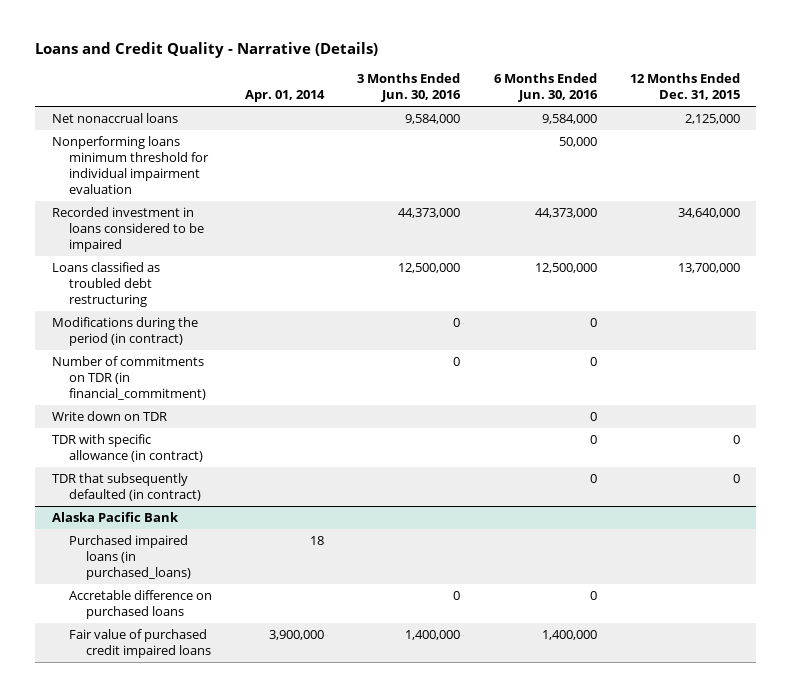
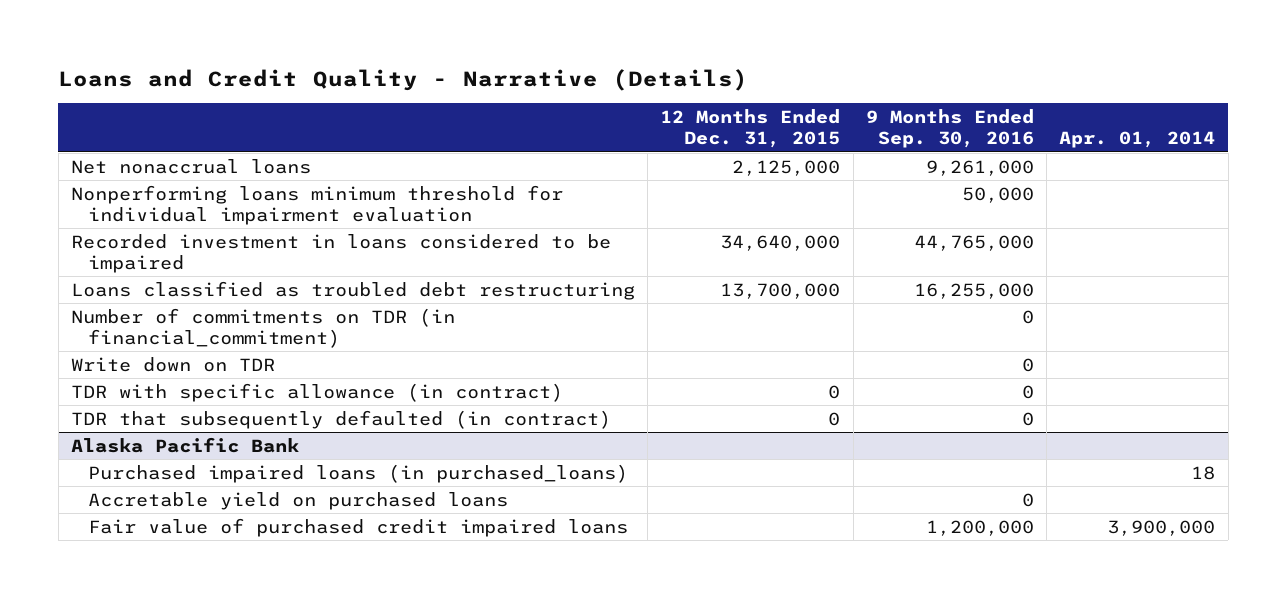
- | Apr. 01, 2014 | 3 Months Ended Jun. 30, 2016 | 6 Months Ended Jun. 30, 2016 | 12 Months Ended Dec. 31, 2015
+ | 12 Months Ended Dec. 31, 2015 | 9 Months Ended Sep. 30, 2016 | Apr. 01, 2014
- Modifications during the period (in contract) | | 0 | 0 |
@ Alaska Pacific Bank
- Accretable difference on purchased loans | | 0 | 0 |
+ Accretable yield on purchased loans | | 0 |

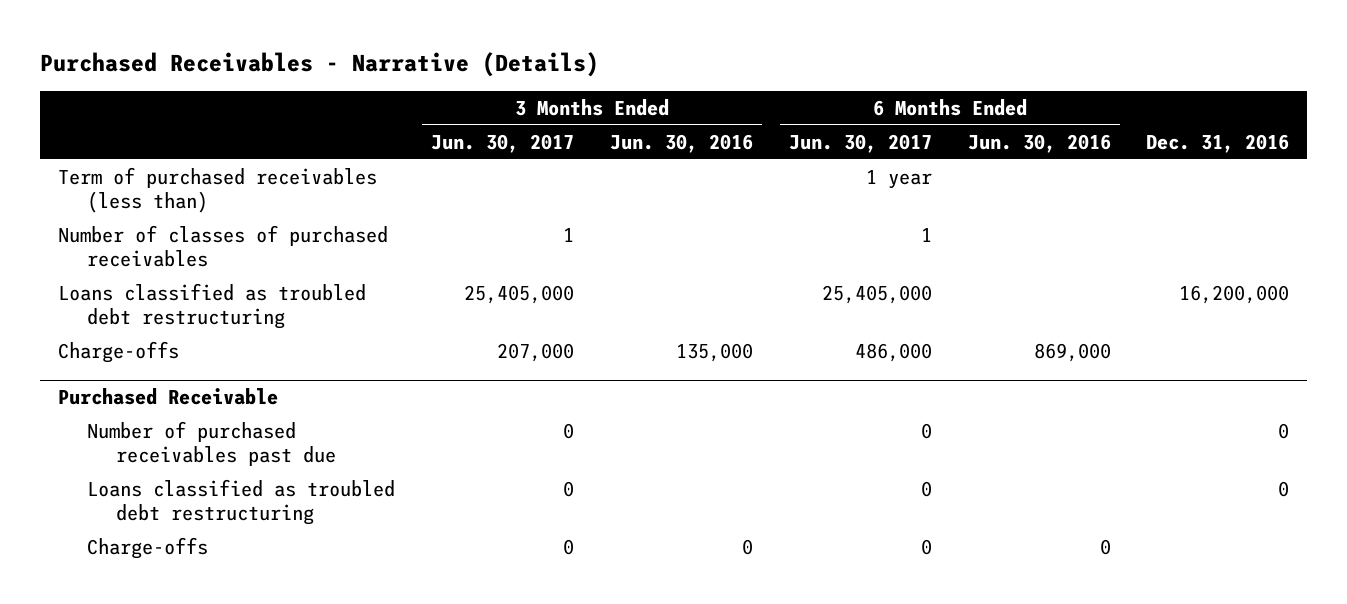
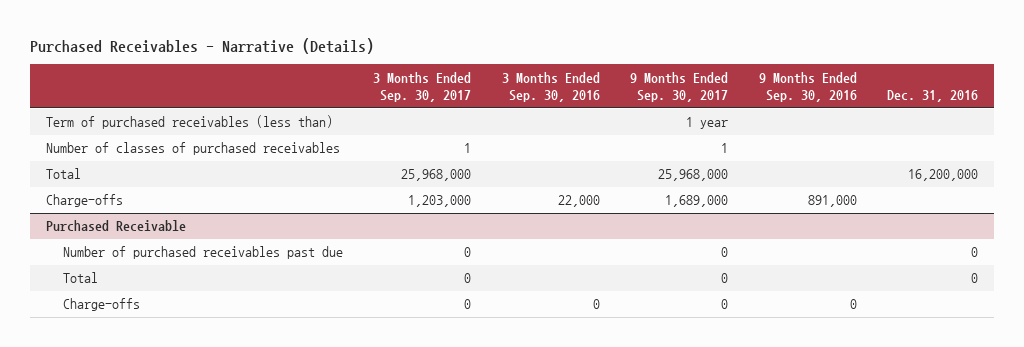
- | 3 Months Ended Jun. 30, 2017 | 3 Months Ended Jun. 30, 2016 | 6 Months Ended Jun. 30, 2017 | 6 Months Ended Jun. 30, 2016 | Dec. 31, 2016
+ | 3 Months Ended Sep. 30, 2017 | 3 Months Ended Sep. 30, 2016 | 9 Months Ended Sep. 30, 2017 | 9 Months Ended Sep. 30, 2016 | Dec. 31, 2016
- Loans classified as troubled debt restructuring | 25,405,000 | | 25,405,000 | | 16,200,000
+ Total | 25,968,000 | | 25,968,000 | | 16,200,000
@ Purchased Receivable
- Loans classified as troubled debt restructuring | 0 | | 0 | | 0
+ Total | 0 | | 0 | | 0

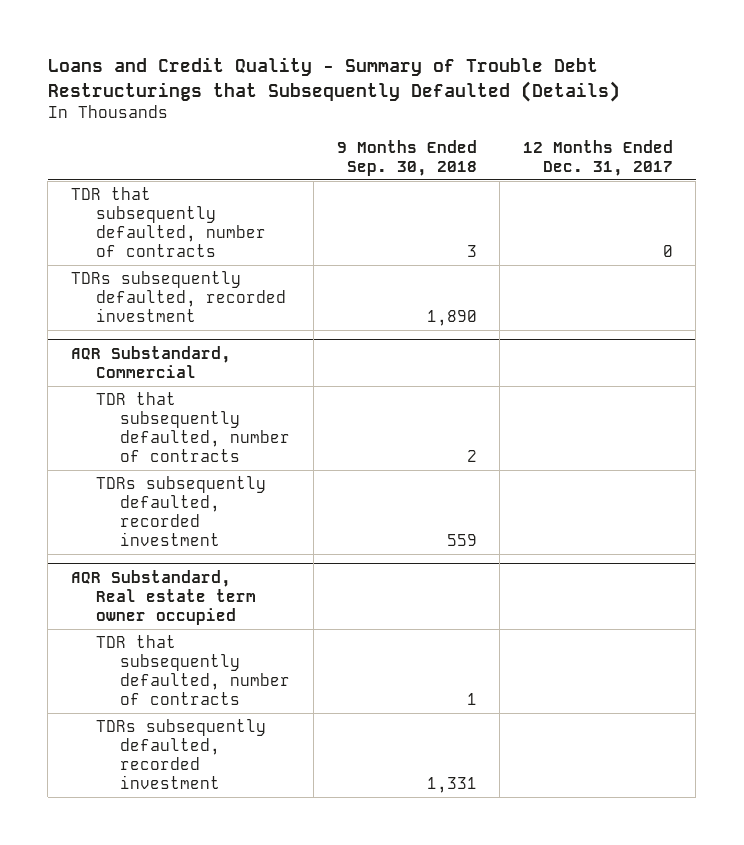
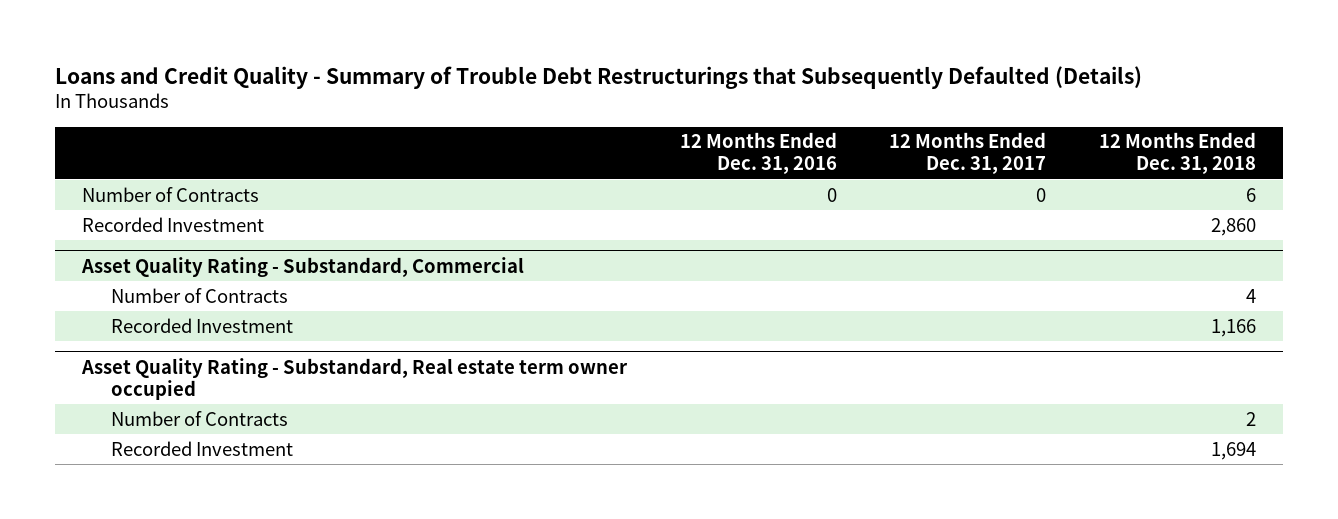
- | 9 Months Ended Sep. 30, 2018 | 12 Months Ended Dec. 31, 2017
+ | 12 Months Ended Dec. 31, 2016 | 12 Months Ended Dec. 31, 2017 | 12 Months Ended Dec. 31, 2018
- TDR that subsequently defaulted, number of contracts | 3 | 0
- TDRs subsequently defaulted, recorded investment | 1,890 |
- AQR Substandard, Commercial
- TDR that subsequently defaulted, number of contracts | 2 |
- TDRs subsequently defaulted, recorded investment | 559 |
- AQR Substandard, Real estate term owner occupied
- TDR that subsequently defaulted, number of contracts | 1 |
- TDRs subsequently defaulted, recorded investment | 1,331 |
+ Number of Contracts | 0 | 0 | 6
+ Recorded Investment | | | 2,860
+ Asset Quality Rating - Substandard, Commercial
+ Number of Contracts | | | 4
+ Recorded Investment | | | 1,166
+ Asset Quality Rating - Substandard, Real estate term owner occupied
+ Number of Contracts | | | 2
+ Recorded Investment | | | 1,694

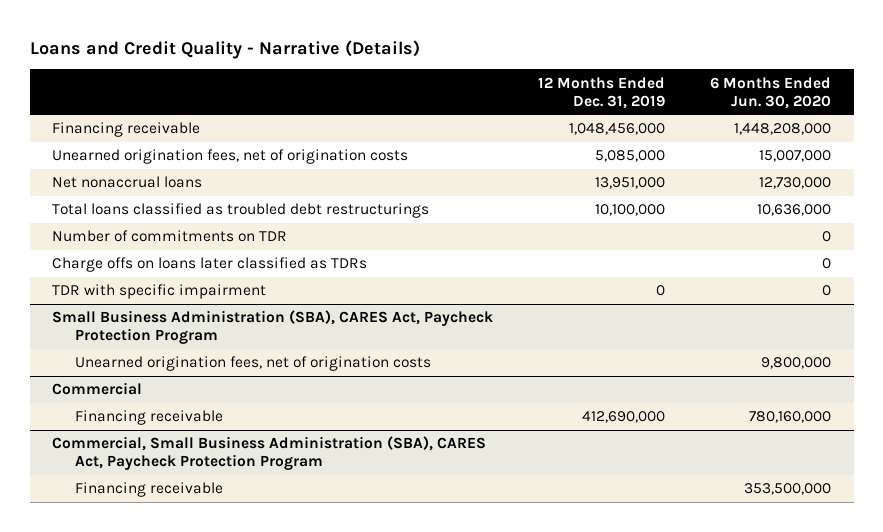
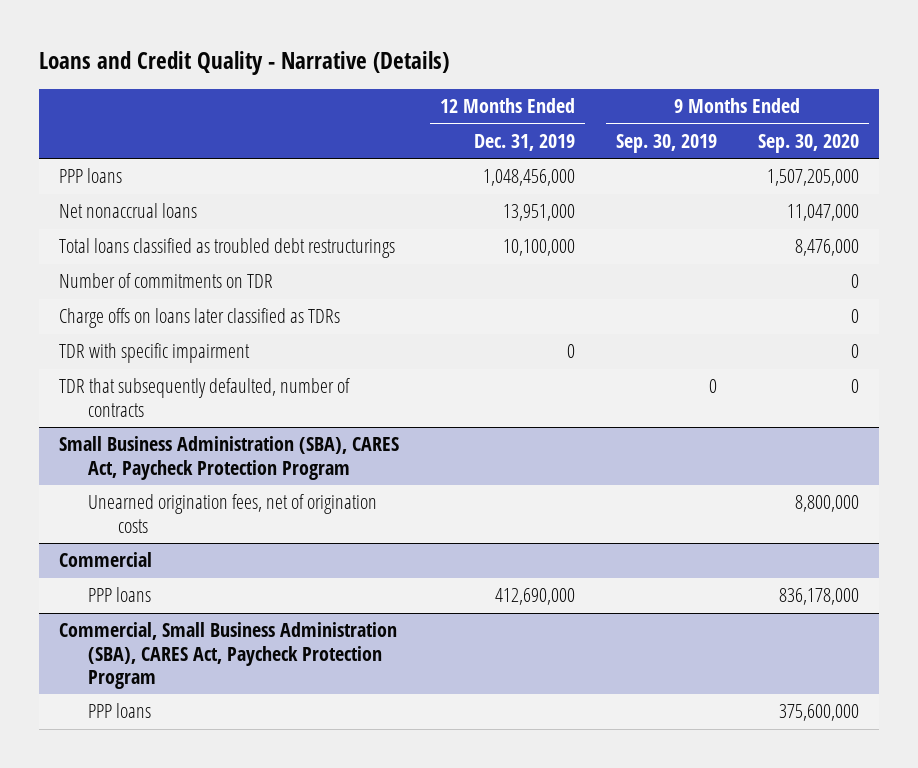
- | 12 Months Ended Dec. 31, 2019 | 6 Months Ended Jun. 30, 2020
+ | 12 Months Ended Dec. 31, 2019 | 9 Months Ended Sep. 30, 2019 | 9 Months Ended Sep. 30, 2020
- Financing receivable | 1,048,456,000 | 1,448,208,000
- Unearned origination fees, net of origination costs | 5,085,000 | 15,007,000
+ PPP loans | 1,048,456,000 | | 1,507,205,000
+ TDR that subsequently defaulted, number of contracts | | 0 | 0
@ Commercial
- Financing receivable | 412,690,000 | 780,160,000
+ PPP loans | 412,690,000 | | 836,178,000
@ Commercial, Small Business Administration (SBA), CARES Act, Paycheck Protection Program
- Financing receivable | | 353,500,000
+ PPP loans | | | 375,600,000

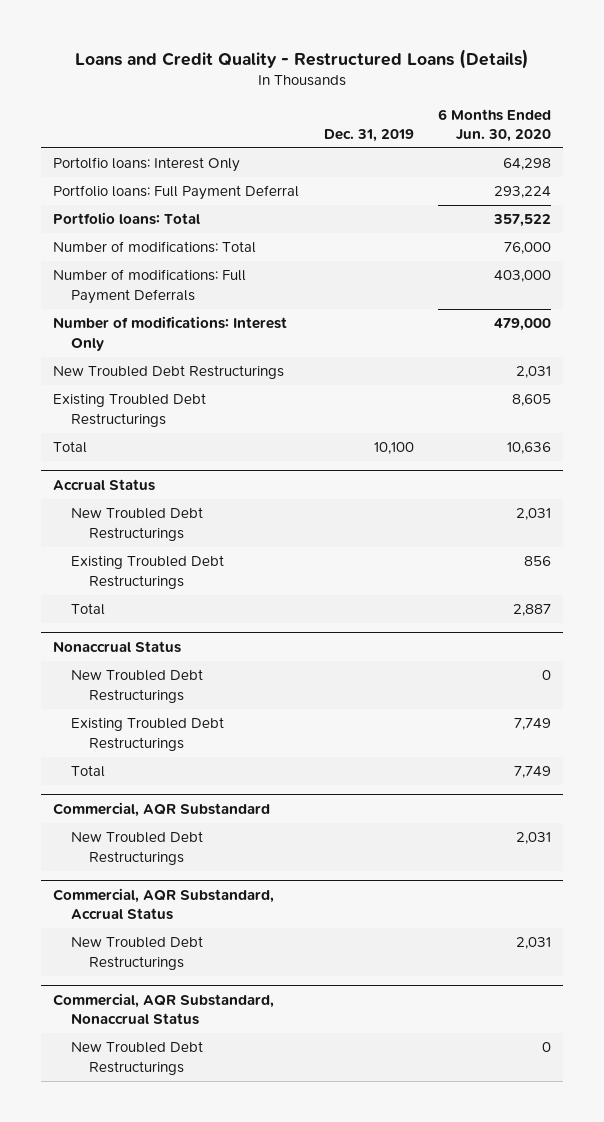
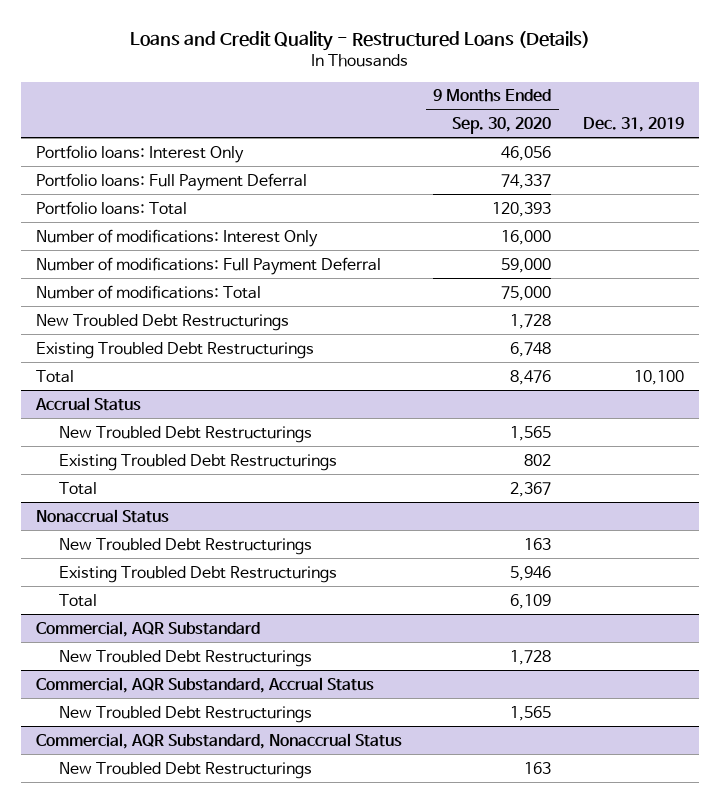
- | Dec. 31, 2019 | 6 Months Ended Jun. 30, 2020
+ | 9 Months Ended Sep. 30, 2020 | Dec. 31, 2019
- Portolfio loans: Interest Only | | 64,298
+ Portfolio loans: Interest Only | 46,056 |
- Number of modifications: Full Payment Deferrals | | 403,000
+ Number of modifications: Full Payment Deferral | 59,000 |
moved down: Number of modifications: Total | 75,000 |

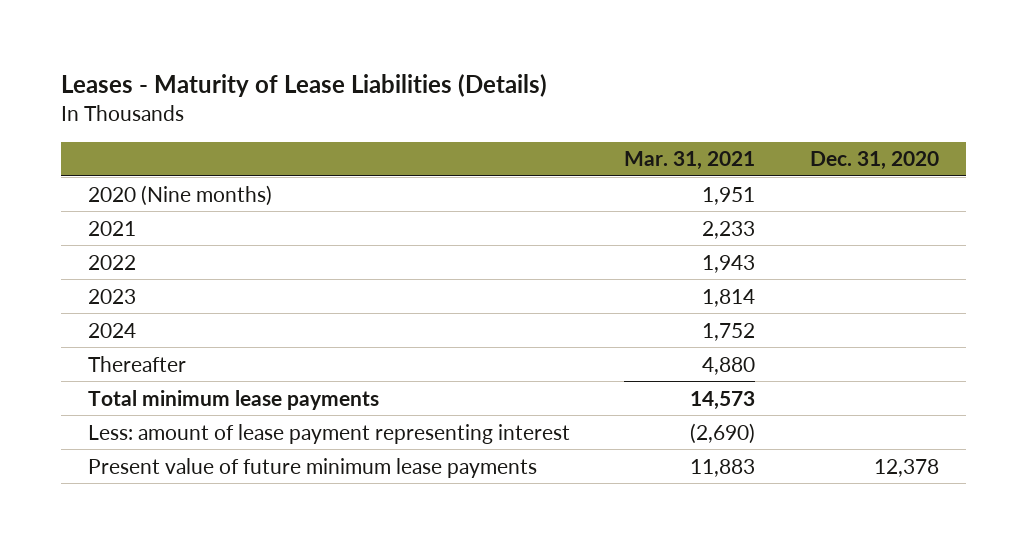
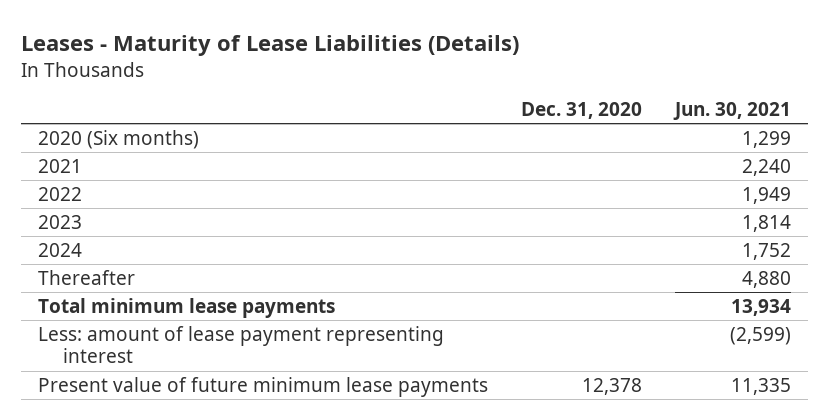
- | Mar. 31, 2021 | Dec. 31, 2020
+ | Dec. 31, 2020 | Jun. 30, 2021
- 2020 (Nine months) | 1,951 |
+ 2020 (Six months) | | 1,299

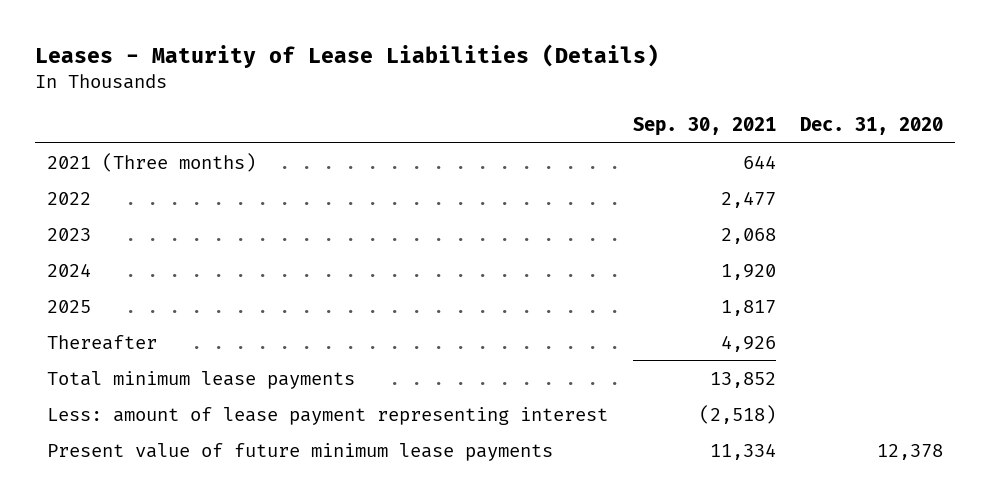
- | Dec. 31, 2020 | Jun. 30, 2021
+ | Sep. 30, 2021 | Dec. 31, 2020
- 2020 (Six months) | | 1,299
- 2021 | | 2,240
+ 2021 (Three months) | 644 |
+ 2025 | 1,817 |

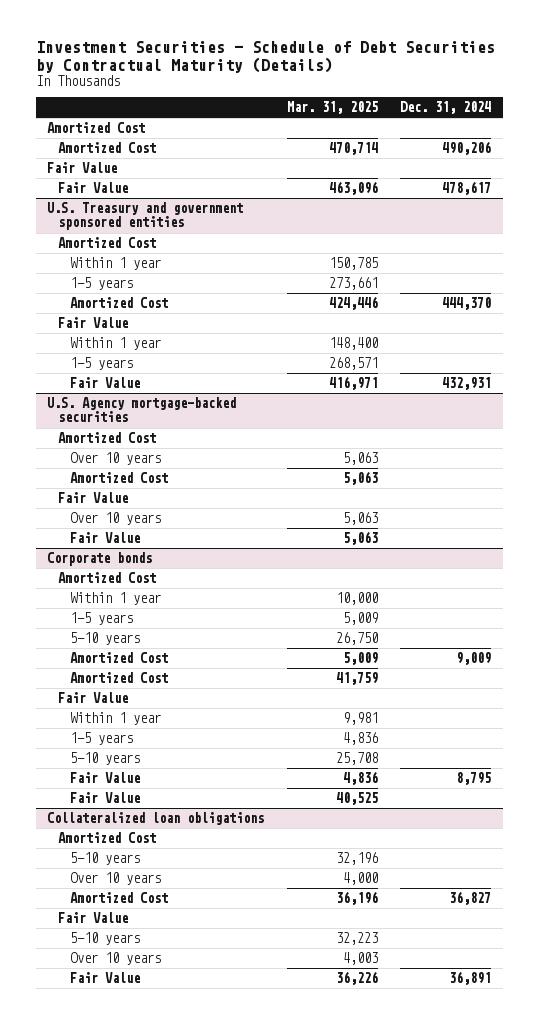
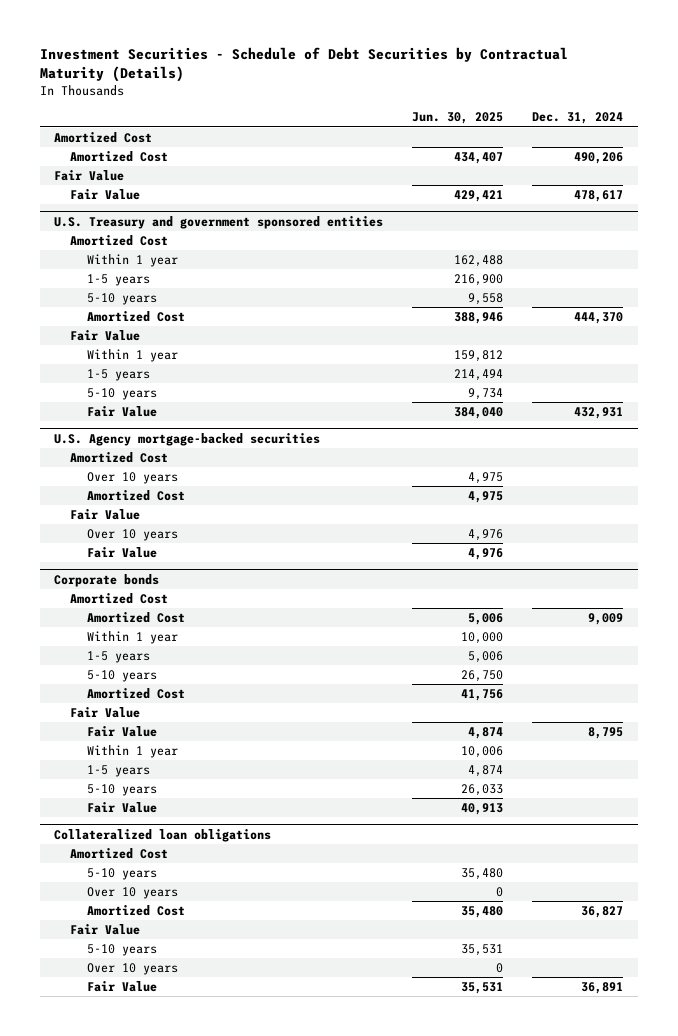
- | Mar. 31, 2025 | Dec. 31, 2024
+ | Jun. 30, 2025 | Dec. 31, 2024
@ U.S. Treasury and government sponsored entities
+ 5-10 years | 9,558 |
+ 5-10 years | 9,734 |
@ Corporate bonds
moved up: Amortized Cost | 5,006 | 9,009
moved up: Fair Value | 4,874 | 8,795

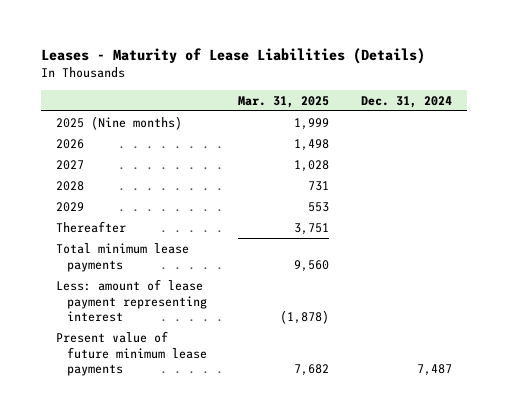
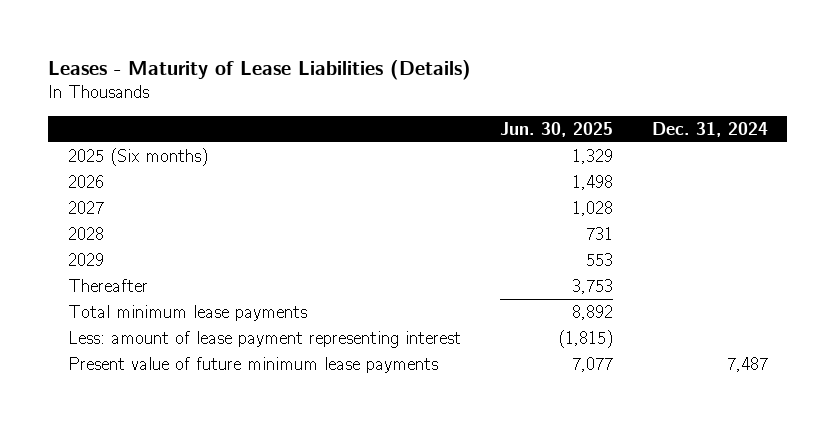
- | Mar. 31, 2025 | Dec. 31, 2024
+ | Jun. 30, 2025 | Dec. 31, 2024
- 2025 (Nine months) | 1,999 |
+ 2025 (Six months) | 1,329 |

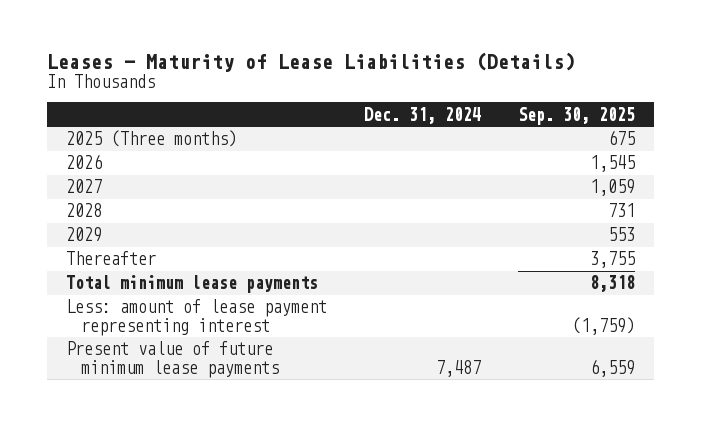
- | Jun. 30, 2025 | Dec. 31, 2024
+ | Dec. 31, 2024 | Sep. 30, 2025
- 2025 (Six months) | 1,329 |
+ 2025 (Three months) | | 675

